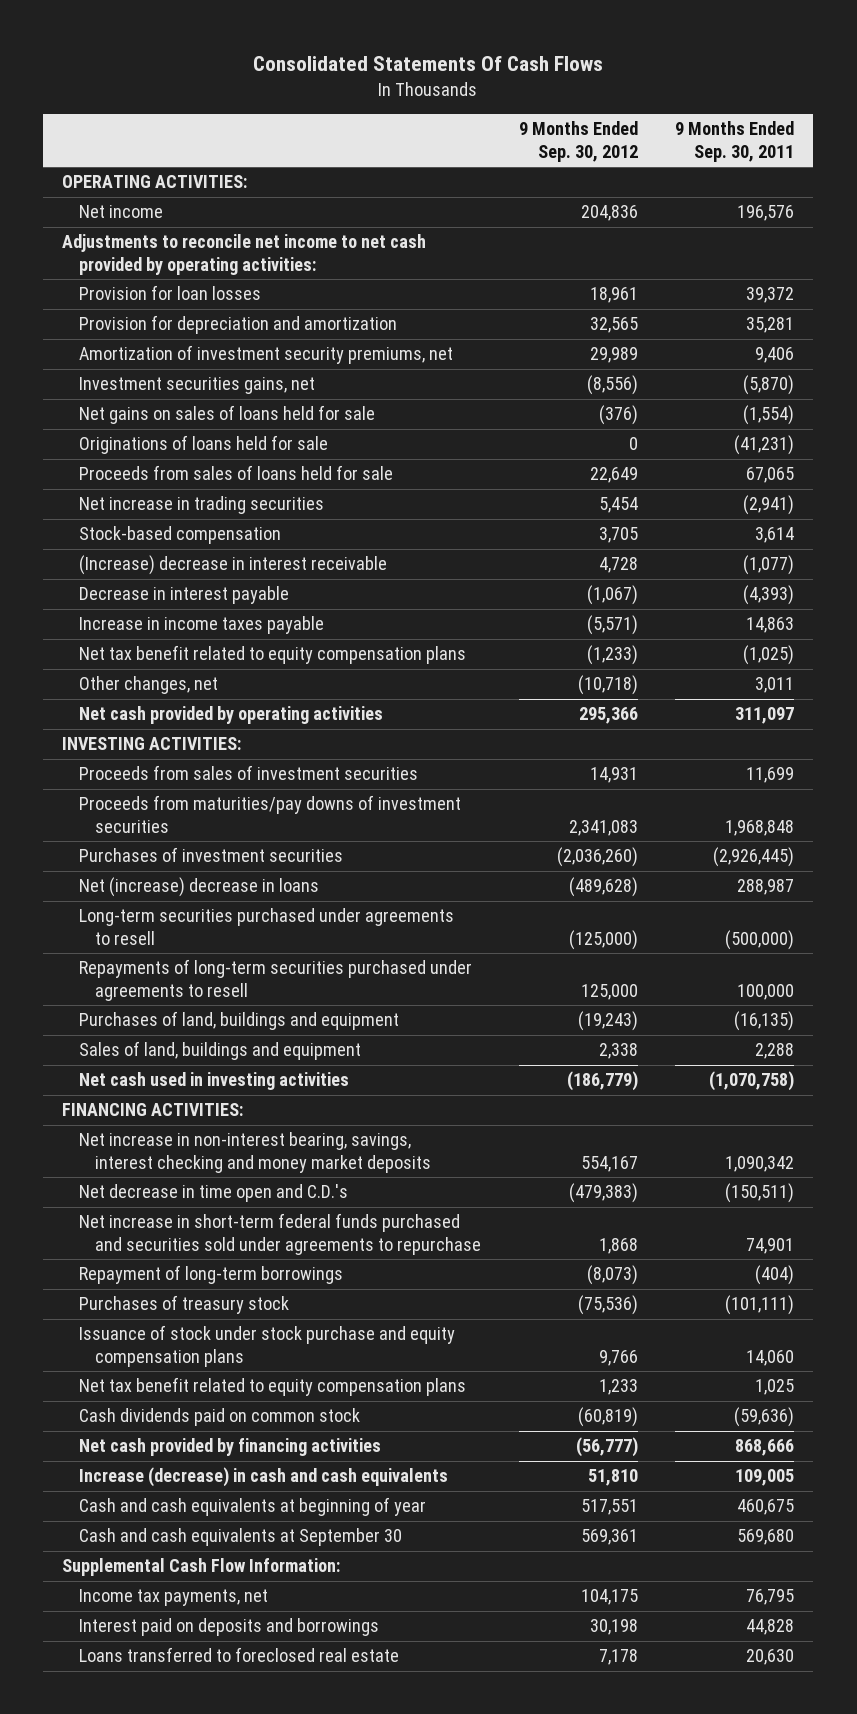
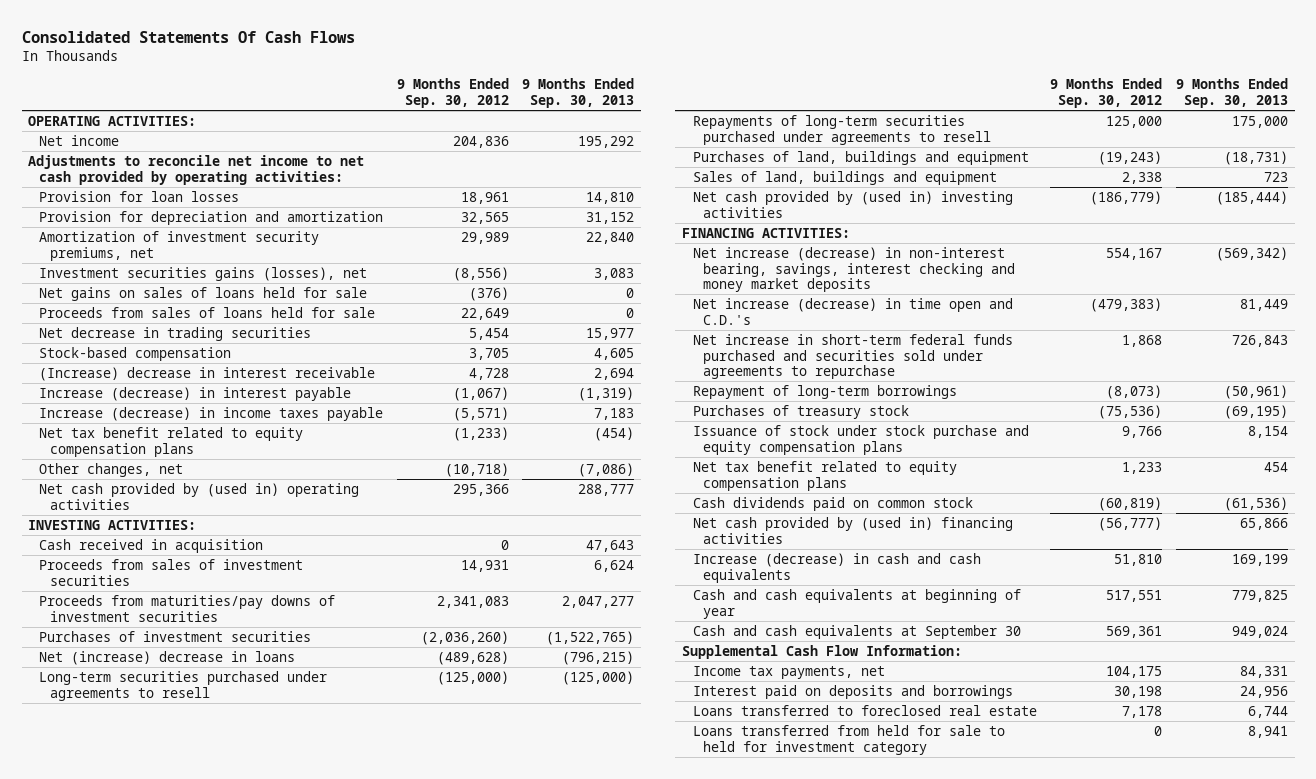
- | 9 Months Ended Sep. 30, 2012 | 9 Months Ended Sep. 30, 2011
+ | 9 Months Ended Sep. 30, 2012 | 9 Months Ended Sep. 30, 2013
- Investment securities gains, net | (8,556) | (5,870)
+ Investment securities gains (losses), net | (8,556) | 3,083
- Originations of loans held for sale | 0 | (41,231)
- Net increase in trading securities | 5,454 | (2,941)
+ Net decrease in trading securities | 5,454 | 15,977
- Decrease in interest payable | (1,067) | (4,393)
- Increase in income taxes payable | (5,571) | 14,863
+ Increase (decrease) in interest payable | (1,067) | (1,319)
+ Increase (decrease) in income taxes payable | (5,571) | 7,183
- Net cash provided by operating activities | 295,366 | 311,097
+ Net cash provided by (used in) operating activities | 295,366 | 288,777
+ Cash received in acquisition | 0 | 47,643
- Net cash used in investing activities | (186,779) | (1,070,758)
+ Net cash provided by (used in) investing activities | (186,779) | (185,444)
- Net increase in non-interest bearing, savings, interest checking and money market deposits | 554,167 | 1,090,342
- Net decrease in time open and C.D.'s | (479,383) | (150,511)
+ Net increase (decrease) in non-interest bearing, savings, interest checking and money market deposits | 554,167 | (569,342)
+ Net increase (decrease) in time open and C.D.'s | (479,383) | 81,449
- Net cash provided by financing activities | (56,777) | 868,666
+ Net cash provided by (used in) financing activities | (56,777) | 65,866
+ Loans transferred from held for sale to held for investment category | 0 | 8,941

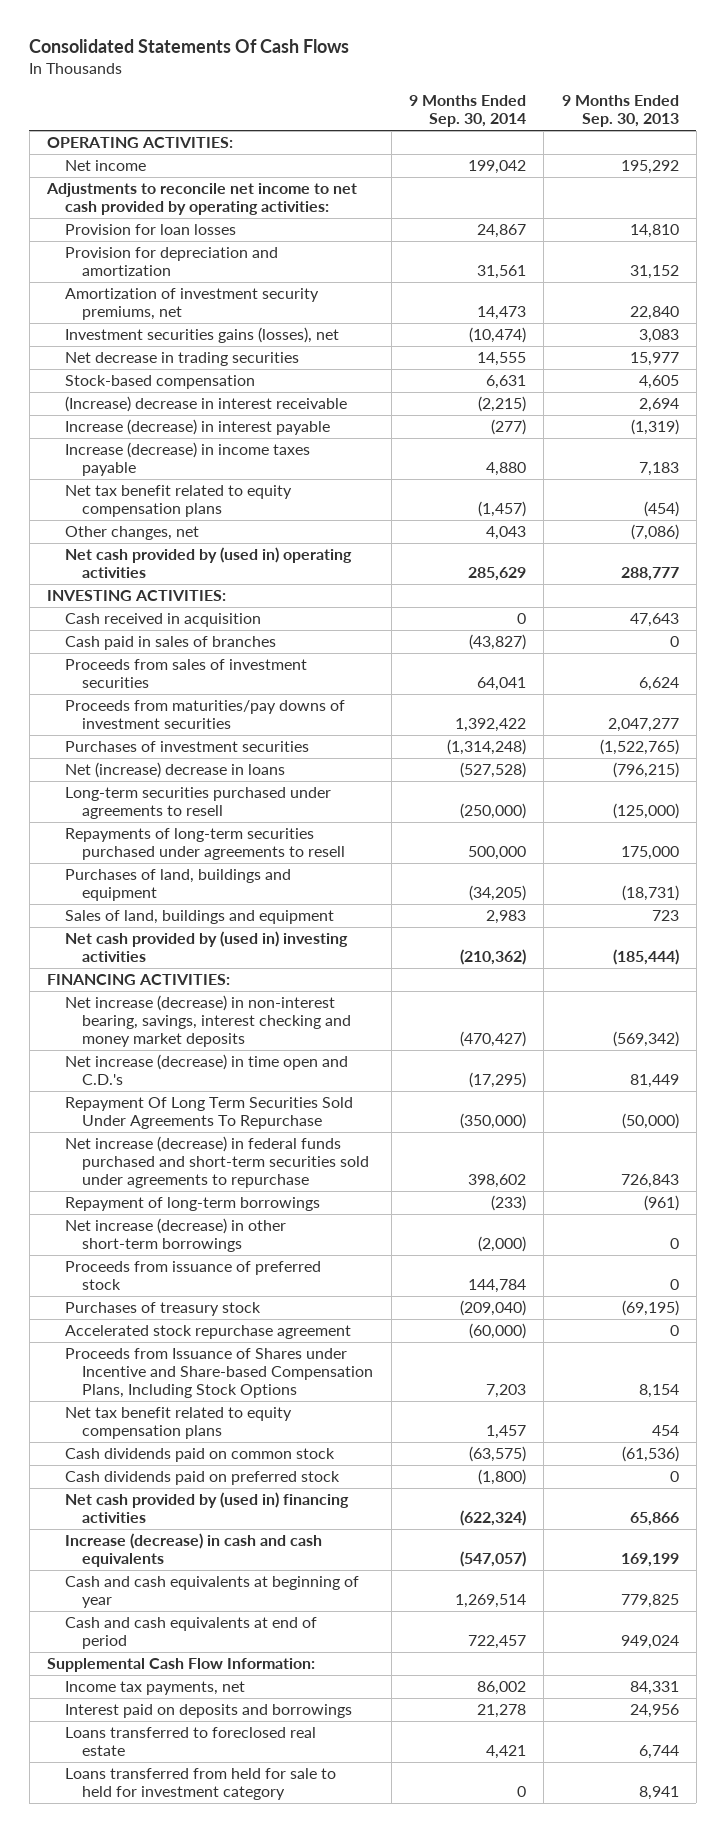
- | 9 Months Ended Sep. 30, 2012 | 9 Months Ended Sep. 30, 2013
+ | 9 Months Ended Sep. 30, 2014 | 9 Months Ended Sep. 30, 2013
- Net gains on sales of loans held for sale | (376) | 0
- Proceeds from sales of loans held for sale | 22,649 | 0
+ Cash paid in sales of branches | (43,827) | 0
- Net increase in short-term federal funds purchased and securities sold under agreements to repurchase | 1,868 | 726,843
- Repayment of long-term borrowings | (8,073) | (50,961)
+ Repayment Of Long Term Securities Sold Under Agreements To Repurchase | (350,000) | (50,000)
+ Net increase (decrease) in federal funds purchased and short-term securities sold under agreements to repurchase | 398,602 | 726,843
+ Repayment of long-term borrowings | (233) | (961)
+ Net increase (decrease) in other short-term borrowings | (2,000) | 0
+ Proceeds from issuance of preferred stock | 144,784 | 0
- Issuance of stock under stock purchase and equity compensation plans | 9,766 | 8,154
+ Accelerated stock repurchase agreement | (60,000) | 0
+ Proceeds from Issuance of Shares under Incentive and Share-based Compensation Plans, Including Stock Options | 7,203 | 8,154
+ Cash dividends paid on preferred stock | (1,800) | 0
- Cash and cash equivalents at September 30 | 569,361 | 949,024
+ Cash and cash equivalents at end of period | 722,457 | 949,024

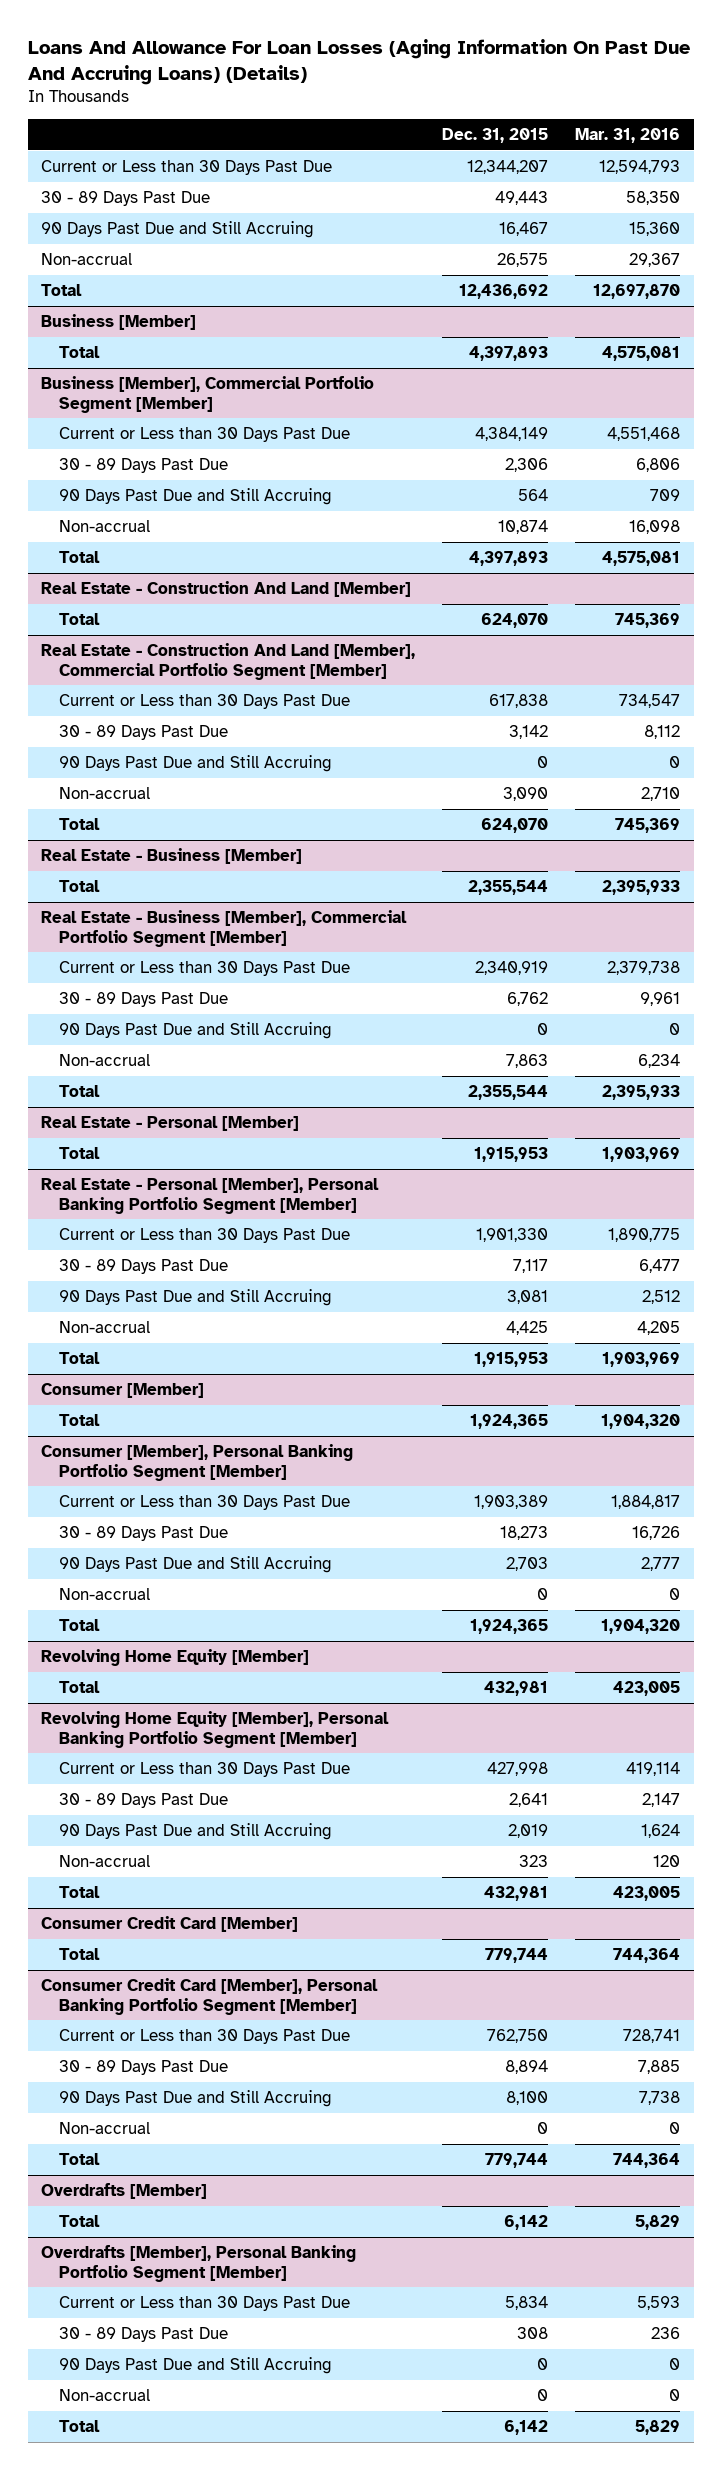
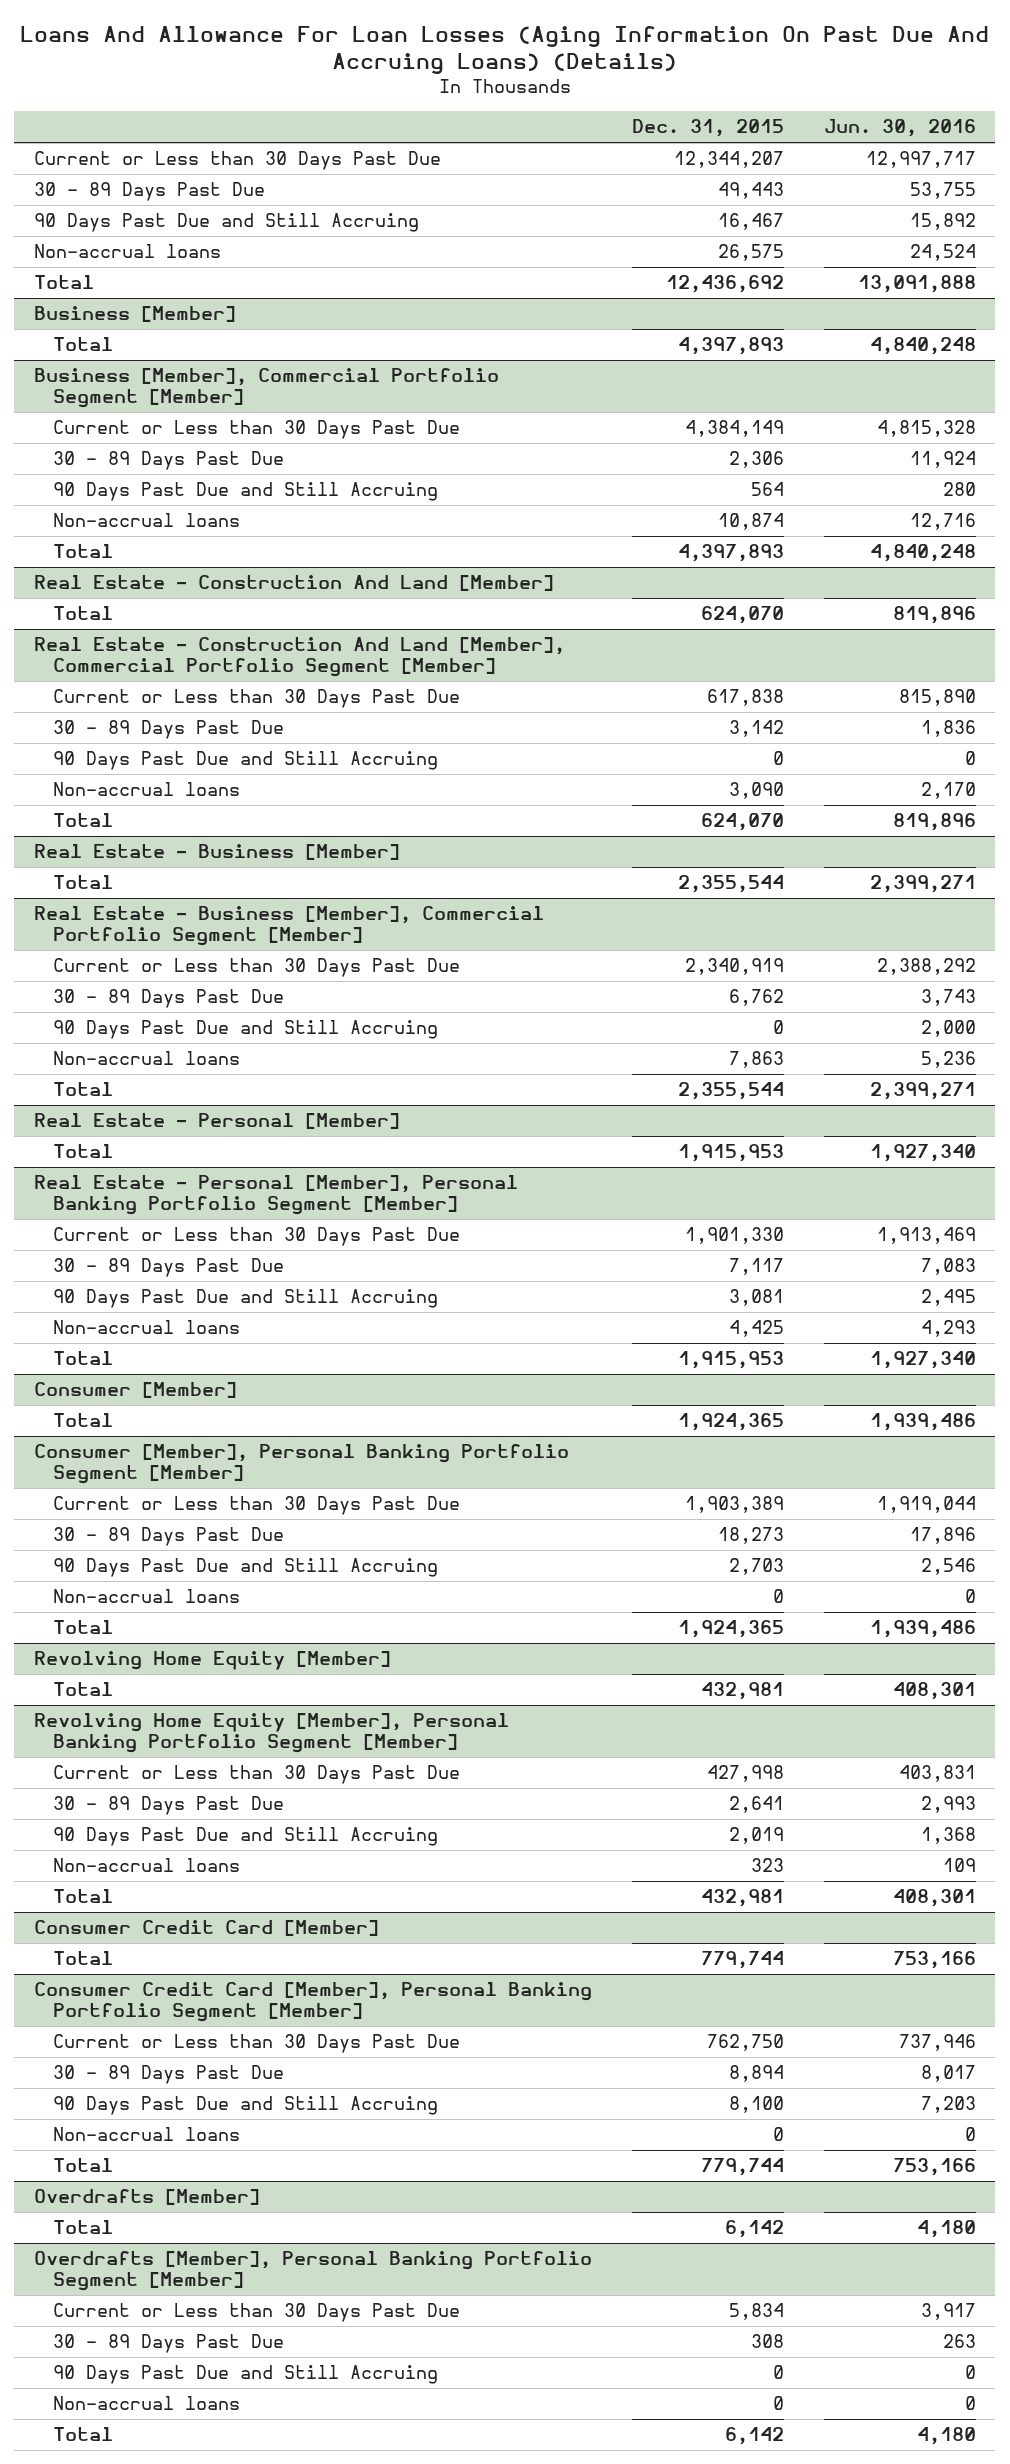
- | Dec. 31, 2015 | Mar. 31, 2016
+ | Dec. 31, 2015 | Jun. 30, 2016
- Non-accrual | 26,575 | 29,367
+ Non-accrual loans | 26,575 | 24,524
@ Business [Member], Commercial Portfolio Segment [Member]
- Non-accrual | 10,874 | 16,098
+ Non-accrual loans | 10,874 | 12,716
@ Real Estate - Construction And Land [Member], Commercial Portfolio Segment [Member]
- Non-accrual | 3,090 | 2,710
+ Non-accrual loans | 3,090 | 2,170
@ Real Estate - Business [Member], Commercial Portfolio Segment [Member]
- Non-accrual | 7,863 | 6,234
+ Non-accrual loans | 7,863 | 5,236
@ Real Estate - Personal [Member], Personal Banking Portfolio Segment [Member]
- Non-accrual | 4,425 | 4,205
+ Non-accrual loans | 4,425 | 4,293
@ Consumer [Member], Personal Banking Portfolio Segment [Member]
- Non-accrual | 0 | 0
+ Non-accrual loans | 0 | 0
@ Revolving Home Equity [Member], Personal Banking Portfolio Segment [Member]
- Non-accrual | 323 | 120
+ Non-accrual loans | 323 | 109
@ Consumer Credit Card [Member], Personal Banking Portfolio Segment [Member]
- Non-accrual | 0 | 0
+ Non-accrual loans | 0 | 0
@ Overdrafts [Member], Personal Banking Portfolio Segment [Member]
- Non-accrual | 0 | 0
+ Non-accrual loans | 0 | 0

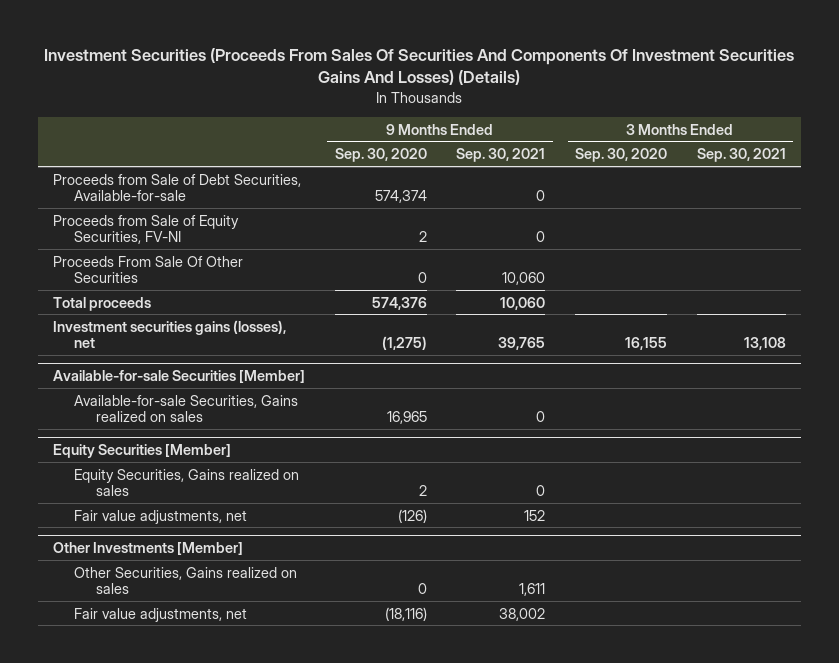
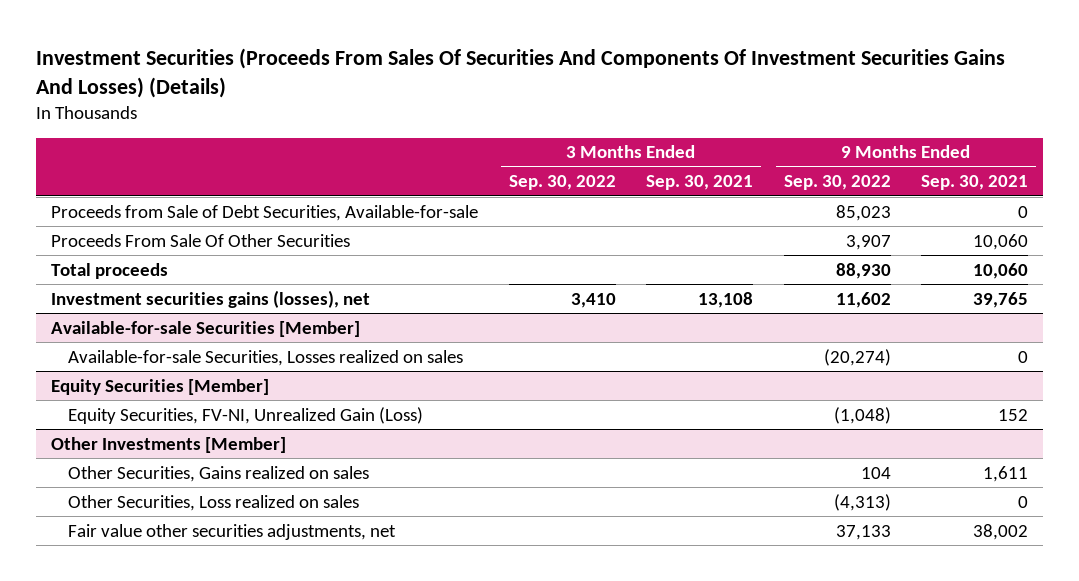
- | 9 Months Ended Sep. 30, 2020 | 9 Months Ended Sep. 30, 2021 | 3 Months Ended Sep. 30, 2020 | 3 Months Ended Sep. 30, 2021
+ | 3 Months Ended Sep. 30, 2022 | 3 Months Ended Sep. 30, 2021 | 9 Months Ended Sep. 30, 2022 | 9 Months Ended Sep. 30, 2021
- Proceeds from Sale of Equity Securities, FV-NI | 2 | 0 | |
@ Available-for-sale Securities [Member]
- Available-for-sale Securities, Gains realized on sales | 16,965 | 0 | |
+ Available-for-sale Securities, Losses realized on sales | | | (20,274) | 0
@ Equity Securities [Member]
- Equity Securities, Gains realized on sales | 2 | 0 | |
- Fair value adjustments, net | (126) | 152 | |
+ Equity Securities, FV-NI, Unrealized Gain (Loss) | | | (1,048) | 152
@ Other Investments [Member]
- Fair value adjustments, net | (18,116) | 38,002 | |
+ Other Securities, Loss realized on sales | | | (4,313) | 0
+ Fair value other securities adjustments, net | | | 37,133 | 38,002

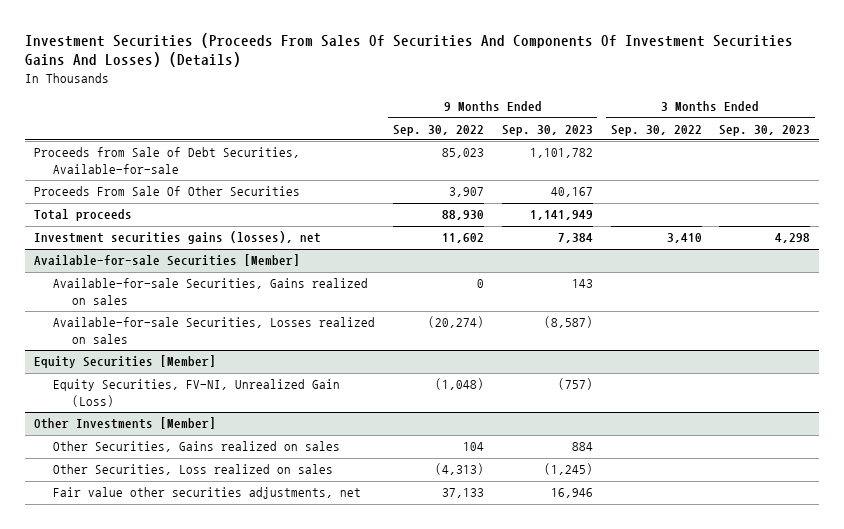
- | 3 Months Ended Sep. 30, 2022 | 3 Months Ended Sep. 30, 2021 | 9 Months Ended Sep. 30, 2022 | 9 Months Ended Sep. 30, 2021
+ | 9 Months Ended Sep. 30, 2022 | 9 Months Ended Sep. 30, 2023 | 3 Months Ended Sep. 30, 2022 | 3 Months Ended Sep. 30, 2023
@ Available-for-sale Securities [Member]
+ Available-for-sale Securities, Gains realized on sales | 0 | 143 | |

